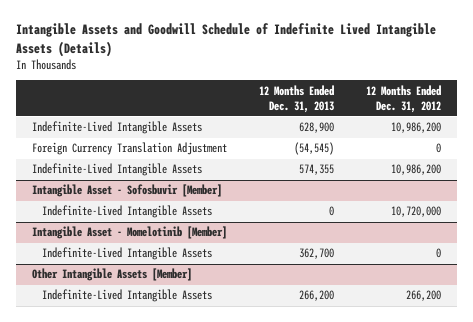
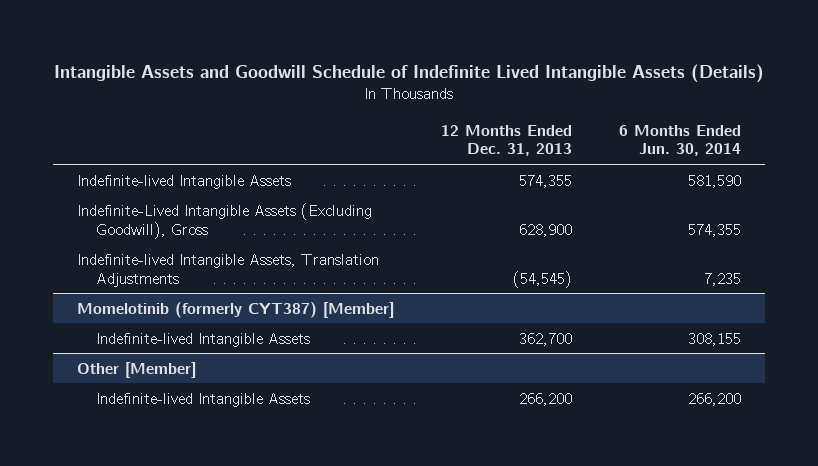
- | 12 Months Ended Dec. 31, 2013 | 12 Months Ended Dec. 31, 2012
+ | 12 Months Ended Dec. 31, 2013 | 6 Months Ended Jun. 30, 2014
- Indefinite-Lived Intangible Assets | 628,900 | 10,986,200
- Foreign Currency Translation Adjustment | (54,545) | 0
- Indefinite-Lived Intangible Assets | 574,355 | 10,986,200
- Intangible Asset - Sofosbuvir [Member]
- Indefinite-Lived Intangible Assets | 0 | 10,720,000
- Intangible Asset - Momelotinib [Member]
- Indefinite-Lived Intangible Assets | 362,700 | 0
- Other Intangible Assets [Member]
- Indefinite-Lived Intangible Assets | 266,200 | 266,200
+ Indefinite-lived Intangible Assets | 574,355 | 581,590
+ Indefinite-Lived Intangible Assets (Excluding Goodwill), Gross | 628,900 | 574,355
+ Indefinite-lived Intangible Assets, Translation Adjustments | (54,545) | 7,235
+ Momelotinib (formerly CYT387) [Member]
+ Indefinite-lived Intangible Assets | 362,700 | 308,155
+ Other [Member]
+ Indefinite-lived Intangible Assets | 266,200 | 266,200

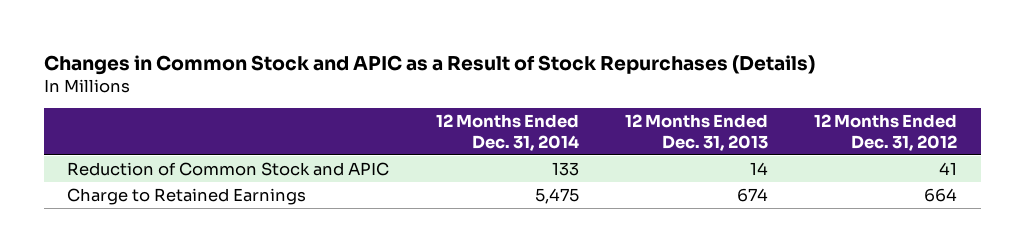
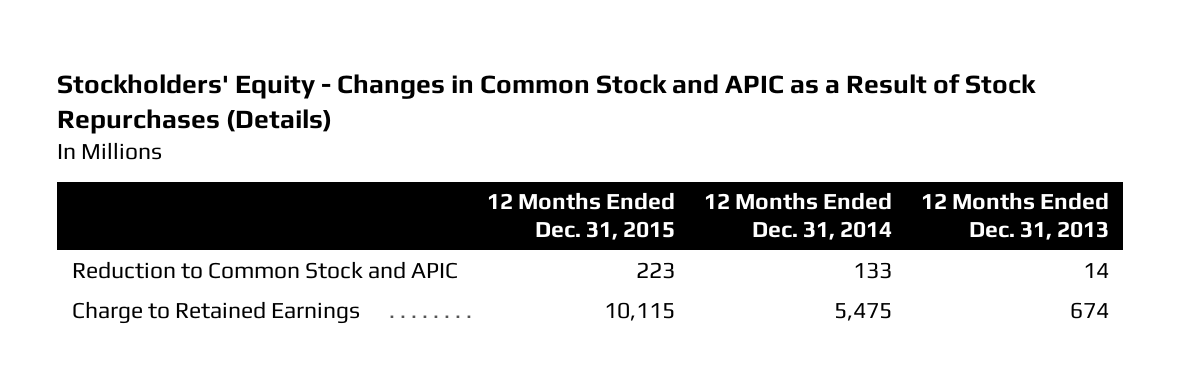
- Changes in Common Stock and APIC as a Result of Stock Repurchases (Details)
+ Stockholders' Equity - Changes in Common Stock and APIC as a Result of Stock Repurchases (Details)
- | 12 Months Ended Dec. 31, 2014 | 12 Months Ended Dec. 31, 2013 | 12 Months Ended Dec. 31, 2012
+ | 12 Months Ended Dec. 31, 2015 | 12 Months Ended Dec. 31, 2014 | 12 Months Ended Dec. 31, 2013
- Reduction of Common Stock and APIC | 133 | 14 | 41
+ Reduction to Common Stock and APIC | 223 | 133 | 14

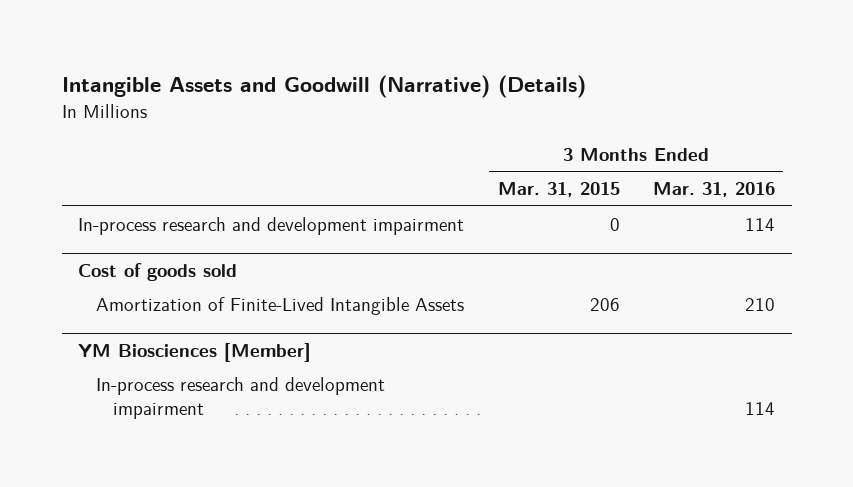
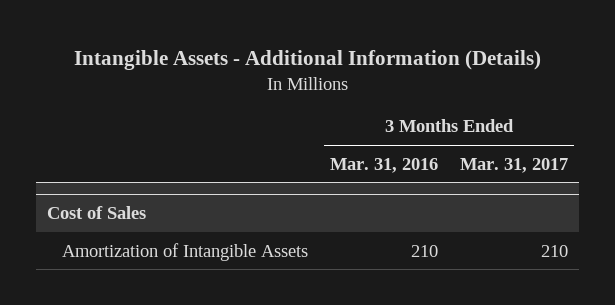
- Intangible Assets and Goodwill (Narrative) (Details)
+ Intangible Assets - Additional Information (Details)
- | 3 Months Ended Mar. 31, 2015 | 3 Months Ended Mar. 31, 2016
+ | 3 Months Ended Mar. 31, 2016 | 3 Months Ended Mar. 31, 2017
- In-process research and development impairment | 0 | 114
- Cost of goods sold
- Amortization of Finite-Lived Intangible Assets | 206 | 210
- YM Biosciences [Member]
- In-process research and development impairment | | 114
+ Cost of Sales
+ Amortization of Intangible Assets | 210 | 210

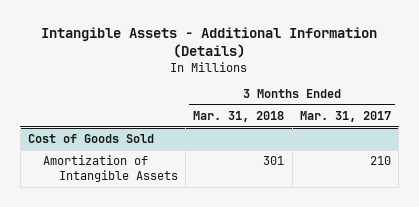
- | 3 Months Ended Mar. 31, 2016 | 3 Months Ended Mar. 31, 2017
+ | 3 Months Ended Mar. 31, 2018 | 3 Months Ended Mar. 31, 2017
- Cost of Sales
+ Cost of Goods Sold

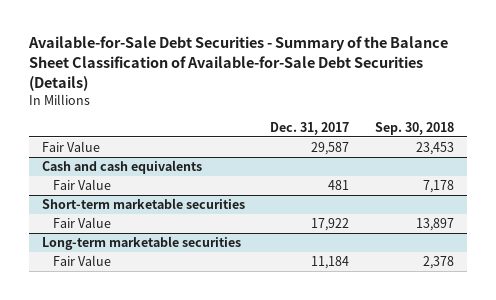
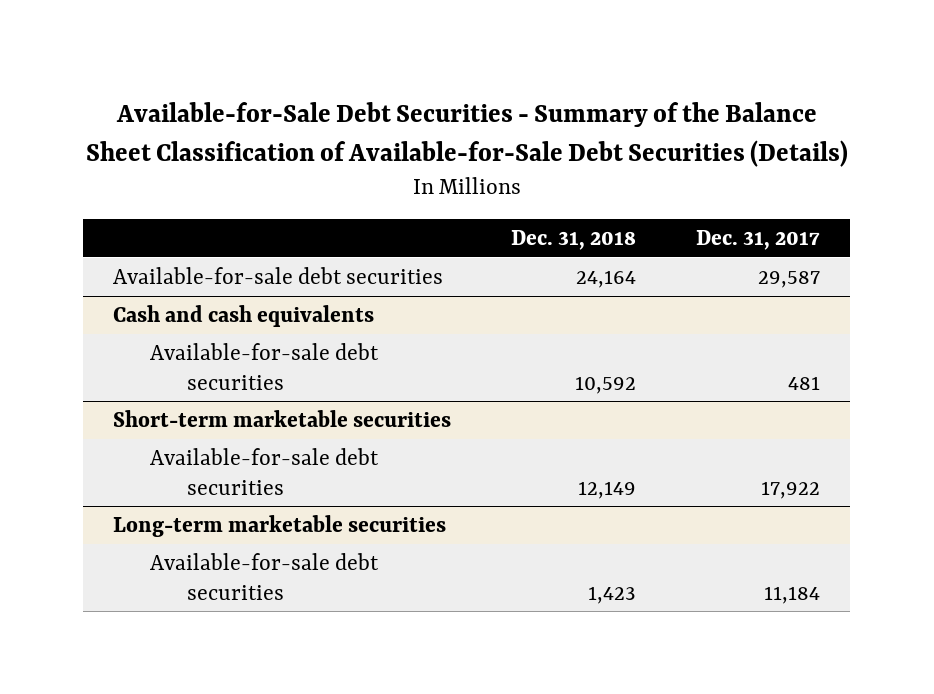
- | Dec. 31, 2017 | Sep. 30, 2018
+ | Dec. 31, 2018 | Dec. 31, 2017
- Fair Value | 29,587 | 23,453
+ Available-for-sale debt securities | 24,164 | 29,587
@ Cash and cash equivalents
- Fair Value | 481 | 7,178
+ Available-for-sale debt securities | 10,592 | 481
@ Short-term marketable securities
- Fair Value | 17,922 | 13,897
+ Available-for-sale debt securities | 12,149 | 17,922
@ Long-term marketable securities
- Fair Value | 11,184 | 2,378
+ Available-for-sale debt securities | 1,423 | 11,184

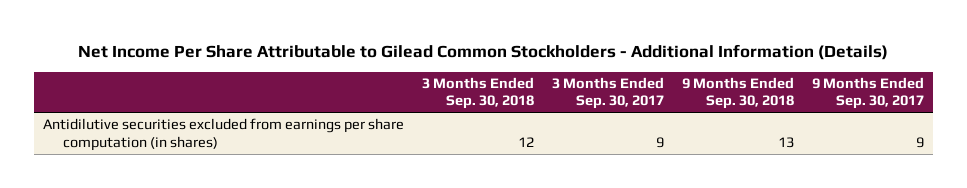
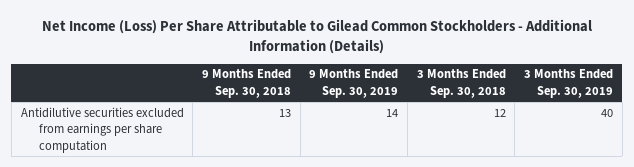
- Net Income Per Share Attributable to Gilead Common Stockholders - Additional Information (Details)
+ Net Income (Loss) Per Share Attributable to Gilead Common Stockholders - Additional Information (Details)
- | 3 Months Ended Sep. 30, 2018 | 3 Months Ended Sep. 30, 2017 | 9 Months Ended Sep. 30, 2018 | 9 Months Ended Sep. 30, 2017
+ | 9 Months Ended Sep. 30, 2018 | 9 Months Ended Sep. 30, 2019 | 3 Months Ended Sep. 30, 2018 | 3 Months Ended Sep. 30, 2019
- Antidilutive securities excluded from earnings per share computation (in shares) | 12 | 9 | 13 | 9
+ Antidilutive securities excluded from earnings per share computation | 13 | 14 | 12 | 40

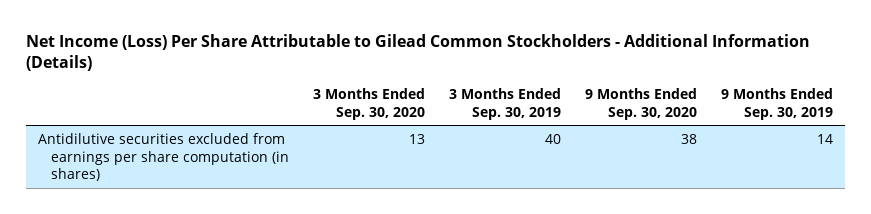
- | 9 Months Ended Sep. 30, 2018 | 9 Months Ended Sep. 30, 2019 | 3 Months Ended Sep. 30, 2018 | 3 Months Ended Sep. 30, 2019
+ | 3 Months Ended Sep. 30, 2020 | 3 Months Ended Sep. 30, 2019 | 9 Months Ended Sep. 30, 2020 | 9 Months Ended Sep. 30, 2019
- Antidilutive securities excluded from earnings per share computation | 13 | 14 | 12 | 40
+ Antidilutive securities excluded from earnings per share computation (in shares) | 13 | 40 | 38 | 14

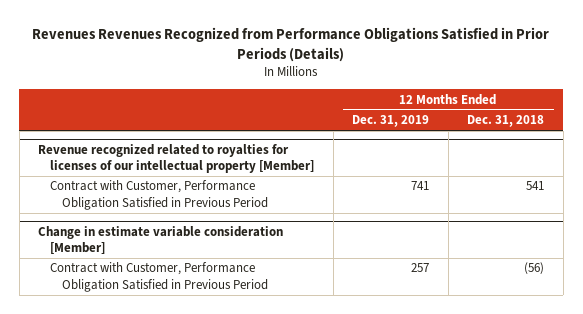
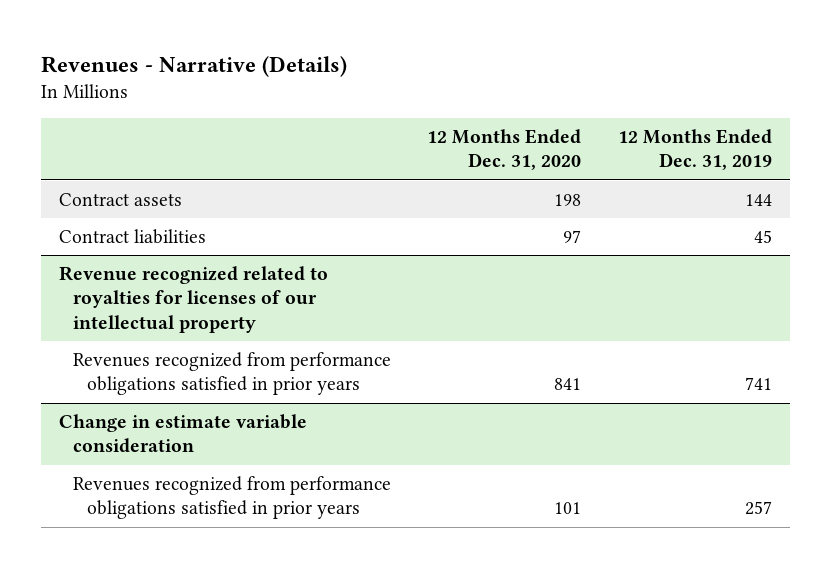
- Revenues Revenues Recognized from Performance Obligations Satisfied in Prior Periods (Details)
+ Revenues - Narrative (Details)
- | 12 Months Ended Dec. 31, 2019 | 12 Months Ended Dec. 31, 2018
+ | 12 Months Ended Dec. 31, 2020 | 12 Months Ended Dec. 31, 2019
- Revenue recognized related to royalties for licenses of our intellectual property [Member]
- Contract with Customer, Performance Obligation Satisfied in Previous Period | 741 | 541
- Change in estimate variable consideration [Member]
- Contract with Customer, Performance Obligation Satisfied in Previous Period | 257 | (56)
+ Contract assets | 198 | 144
+ Contract liabilities | 97 | 45
+ Revenue recognized related to royalties for licenses of our intellectual property
+ Revenues recognized from performance obligations satisfied in prior years | 841 | 741
+ Change in estimate variable consideration
+ Revenues recognized from performance obligations satisfied in prior years | 101 | 257

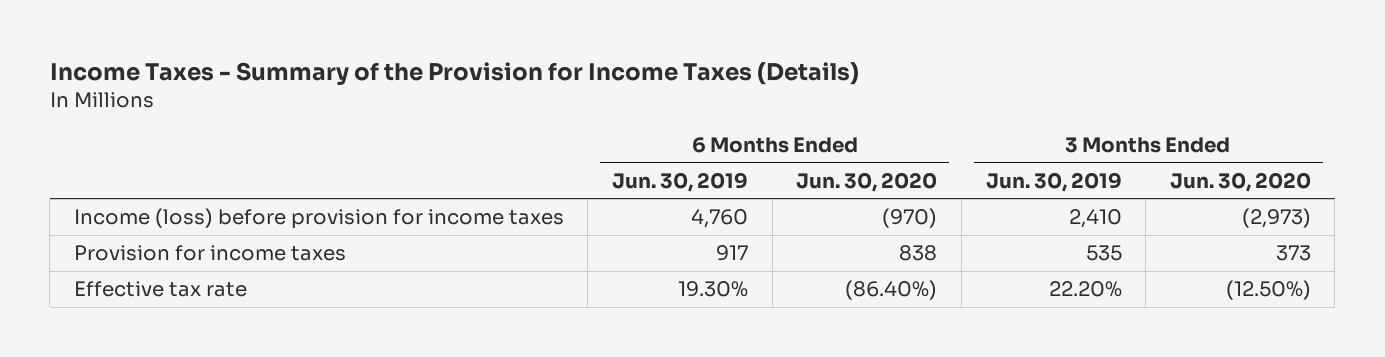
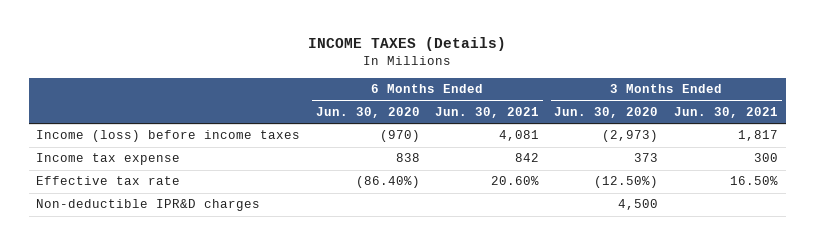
- Income Taxes - Summary of the Provision for Income Taxes (Details)
+ INCOME TAXES (Details)
- | 6 Months Ended Jun. 30, 2019 | 6 Months Ended Jun. 30, 2020 | 3 Months Ended Jun. 30, 2019 | 3 Months Ended Jun. 30, 2020
+ | 6 Months Ended Jun. 30, 2020 | 6 Months Ended Jun. 30, 2021 | 3 Months Ended Jun. 30, 2020 | 3 Months Ended Jun. 30, 2021
- Income (loss) before provision for income taxes | 4,760 | (970) | 2,410 | (2,973)
- Provision for income taxes | 917 | 838 | 535 | 373
+ Income (loss) before income taxes | (970) | 4,081 | (2,973) | 1,817
+ Income tax expense | 838 | 842 | 373 | 300
+ Non-deductible IPR&D charges | | | 4,500 |

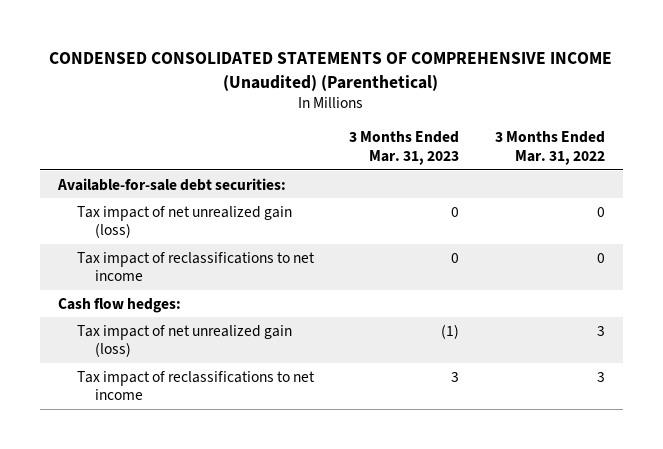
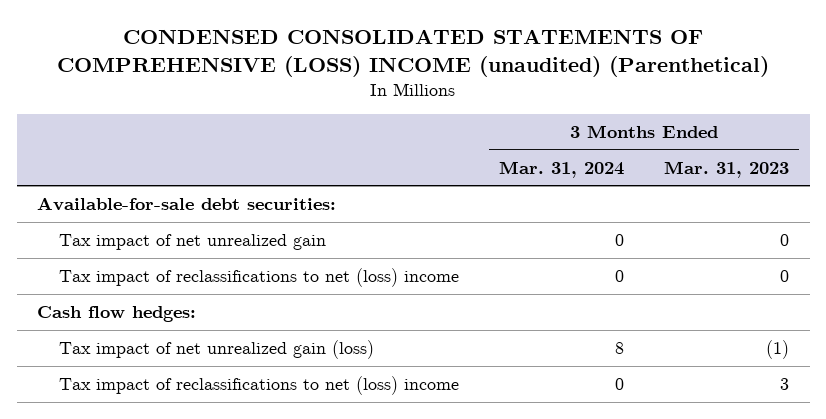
- CONDENSED CONSOLIDATED STATEMENTS OF COMPREHENSIVE INCOME (Unaudited) (Parenthetical)
+ CONDENSED CONSOLIDATED STATEMENTS OF COMPREHENSIVE (LOSS) INCOME (unaudited) (Parenthetical)
- | 3 Months Ended Mar. 31, 2023 | 3 Months Ended Mar. 31, 2022
+ | 3 Months Ended Mar. 31, 2024 | 3 Months Ended Mar. 31, 2023
- Tax impact of net unrealized gain (loss) | 0 | 0
- Tax impact of reclassifications to net income | 0 | 0
+ Tax impact of net unrealized gain | 0 | 0
+ Tax impact of reclassifications to net (loss) income | 0 | 0
- Tax impact of reclassifications to net income | 3 | 3
+ Tax impact of reclassifications to net (loss) income | 0 | 3

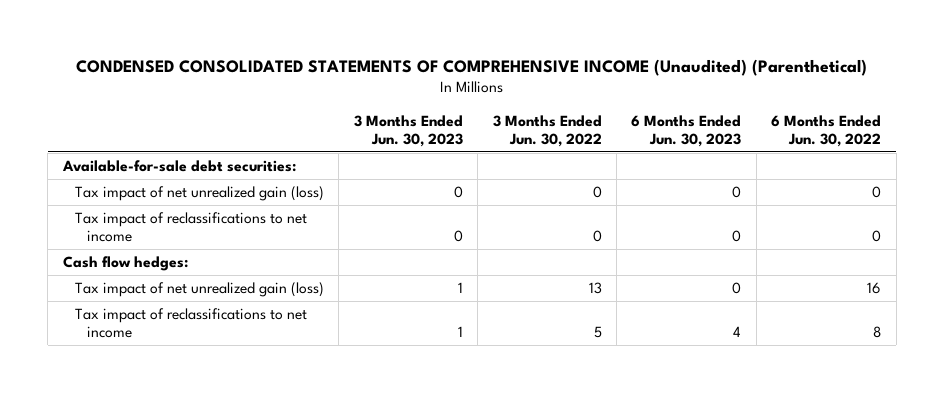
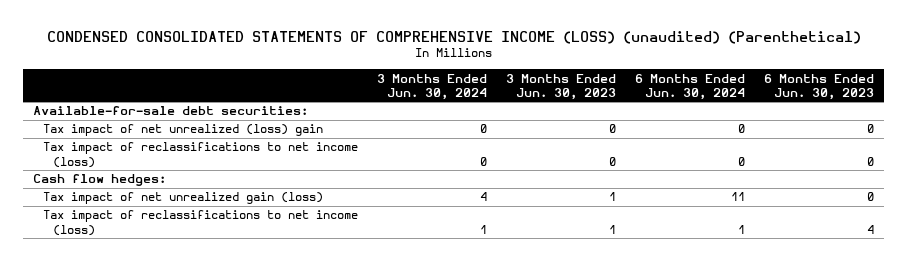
- CONDENSED CONSOLIDATED STATEMENTS OF COMPREHENSIVE INCOME (Unaudited) (Parenthetical)
+ CONDENSED CONSOLIDATED STATEMENTS OF COMPREHENSIVE INCOME (LOSS) (unaudited) (Parenthetical)
- | 3 Months Ended Jun. 30, 2023 | 3 Months Ended Jun. 30, 2022 | 6 Months Ended Jun. 30, 2023 | 6 Months Ended Jun. 30, 2022
+ | 3 Months Ended Jun. 30, 2024 | 3 Months Ended Jun. 30, 2023 | 6 Months Ended Jun. 30, 2024 | 6 Months Ended Jun. 30, 2023
- Tax impact of net unrealized gain (loss) | 0 | 0 | 0 | 0
- Tax impact of reclassifications to net income | 0 | 0 | 0 | 0
+ Tax impact of net unrealized (loss) gain | 0 | 0 | 0 | 0
+ Tax impact of reclassifications to net income (loss) | 0 | 0 | 0 | 0
- Tax impact of reclassifications to net income | 1 | 5 | 4 | 8
+ Tax impact of reclassifications to net income (loss) | 1 | 1 | 1 | 4

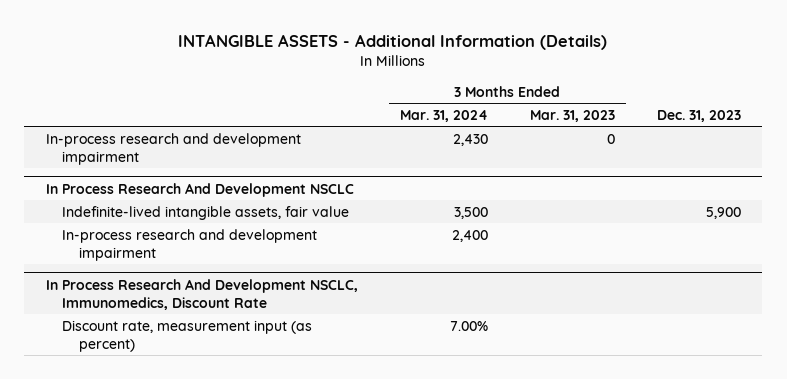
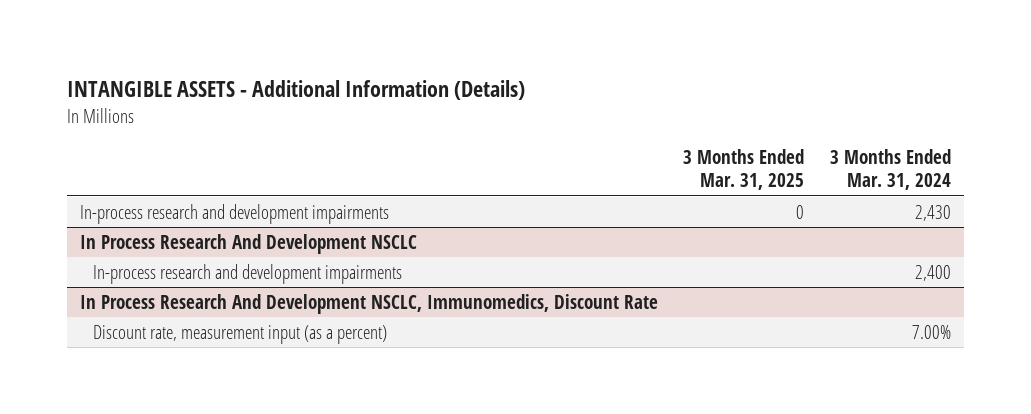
- | 3 Months Ended Mar. 31, 2024 | 3 Months Ended Mar. 31, 2023 | Dec. 31, 2023
+ | 3 Months Ended Mar. 31, 2025 | 3 Months Ended Mar. 31, 2024
- In-process research and development impairment | 2,430 | 0 |
+ In-process research and development impairments | 0 | 2,430
@ In Process Research And Development NSCLC
- Indefinite-lived intangible assets, fair value | 3,500 | | 5,900
- In-process research and development impairment | 2,400 | |
+ In-process research and development impairments | | 2,400
@ In Process Research And Development NSCLC, Immunomedics, Discount Rate
- Discount rate, measurement input (as percent) | 7.00% | |
+ Discount rate, measurement input (as a percent) | | 7.00%

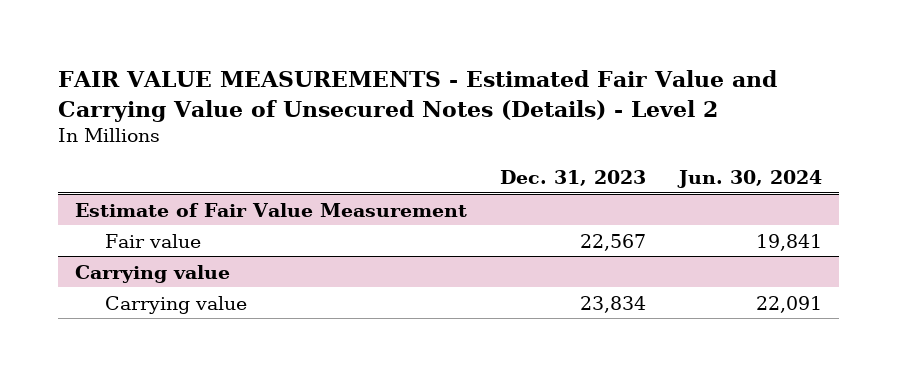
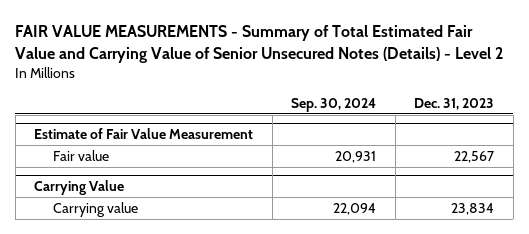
- FAIR VALUE MEASUREMENTS - Estimated Fair Value and Carrying Value of Unsecured Notes (Details) - Level 2
+ FAIR VALUE MEASUREMENTS - Summary of Total Estimated Fair Value and Carrying Value of Senior Unsecured Notes (Details) - Level 2
- | Dec. 31, 2023 | Jun. 30, 2024
+ | Sep. 30, 2024 | Dec. 31, 2023
- Carrying value
+ Carrying Value

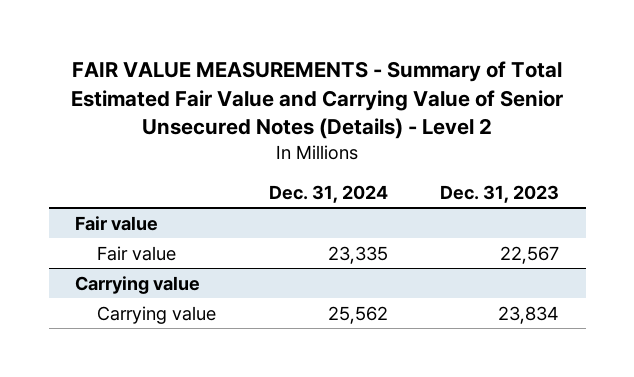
- | Sep. 30, 2024 | Dec. 31, 2023
+ | Dec. 31, 2024 | Dec. 31, 2023
- Estimate of Fair Value Measurement
+ Fair value
- Carrying Value
+ Carrying value

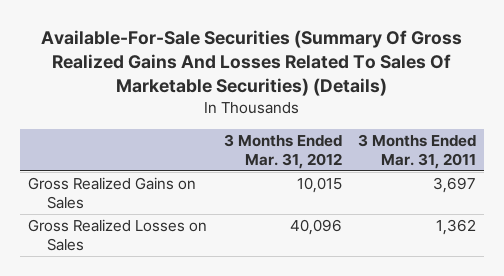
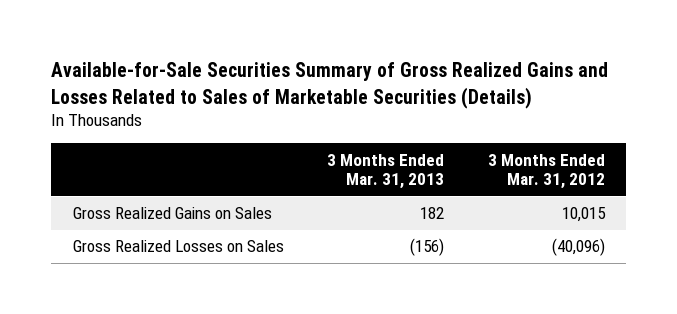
- Available-For-Sale Securities (Summary Of Gross Realized Gains And Losses Related To Sales Of Marketable Securities) (Details)
+ Available-for-Sale Securities Summary of Gross Realized Gains and Losses Related to Sales of Marketable Securities (Details)
- | 3 Months Ended Mar. 31, 2012 | 3 Months Ended Mar. 31, 2011
+ | 3 Months Ended Mar. 31, 2013 | 3 Months Ended Mar. 31, 2012
- Gross Realized Losses on Sales | 40,096 | 1,362
+ Gross Realized Losses on Sales | (156) | (40,096)

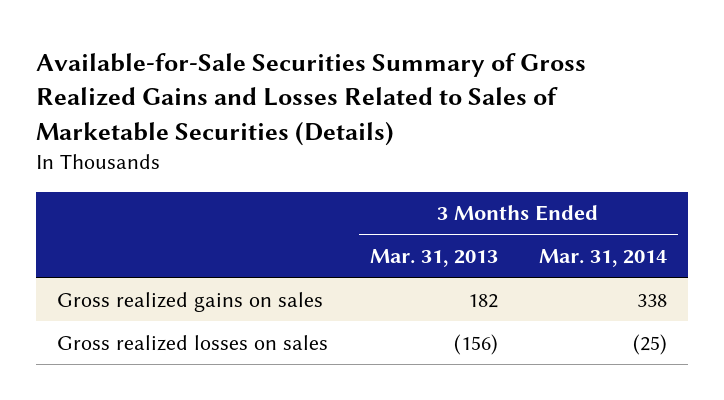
- | 3 Months Ended Mar. 31, 2013 | 3 Months Ended Mar. 31, 2012
+ | 3 Months Ended Mar. 31, 2013 | 3 Months Ended Mar. 31, 2014
- Gross Realized Gains on Sales | 182 | 10,015
- Gross Realized Losses on Sales | (156) | (40,096)
+ Gross realized gains on sales | 182 | 338
+ Gross realized losses on sales | (156) | (25)

